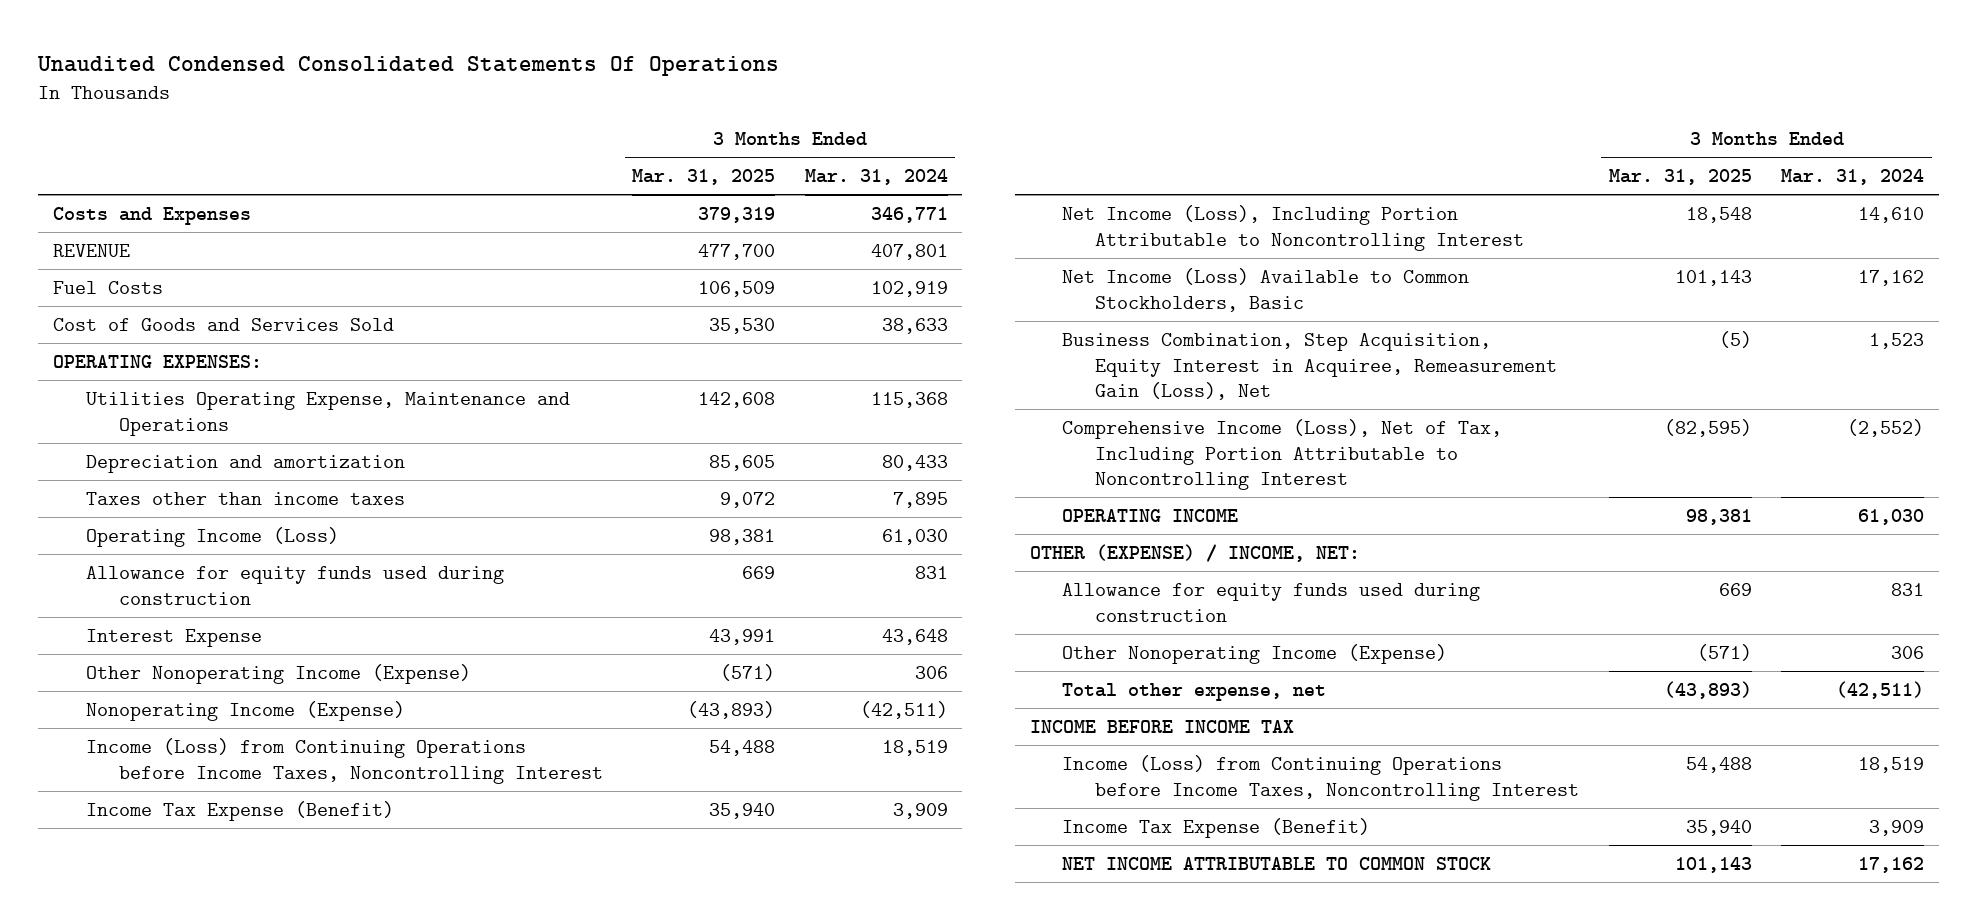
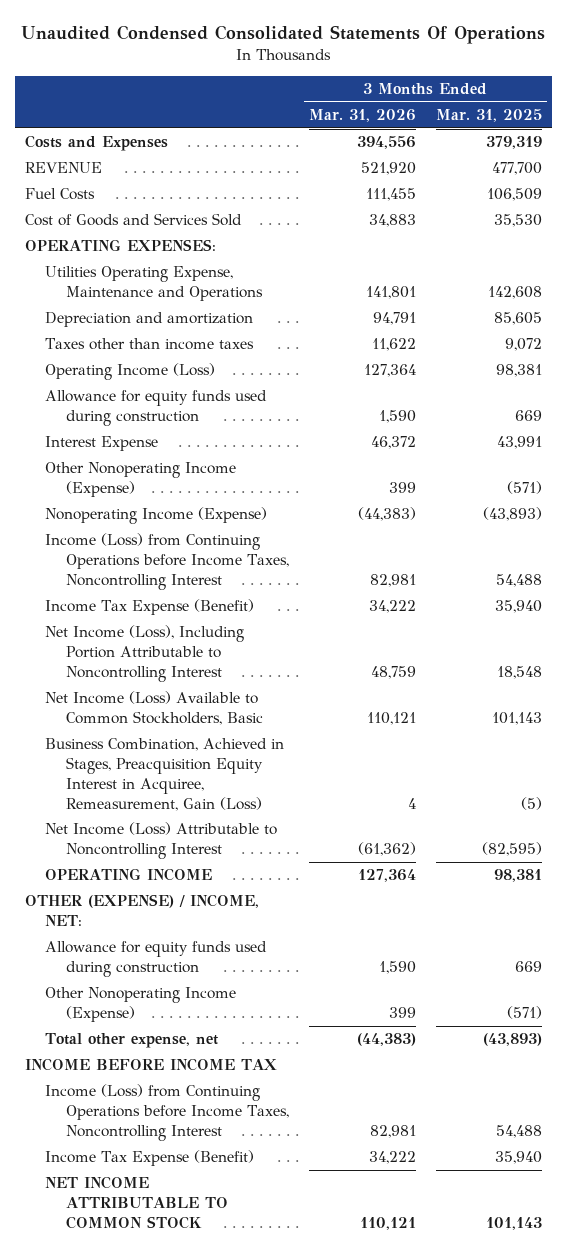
- | 3 Months Ended Mar. 31, 2025 | 3 Months Ended Mar. 31, 2024
+ | 3 Months Ended Mar. 31, 2026 | 3 Months Ended Mar. 31, 2025
- Business Combination, Step Acquisition, Equity Interest in Acquiree, Remeasurement Gain (Loss), Net | (5) | 1,523
- Comprehensive Income (Loss), Net of Tax, Including Portion Attributable to Noncontrolling Interest | (82,595) | (2,552)
+ Business Combination, Achieved in Stages, Preacquisition Equity Interest in Acquiree, Remeasurement, Gain (Loss) | 4 | (5)
+ Net Income (Loss) Attributable to Noncontrolling Interest | (61,362) | (82,595)

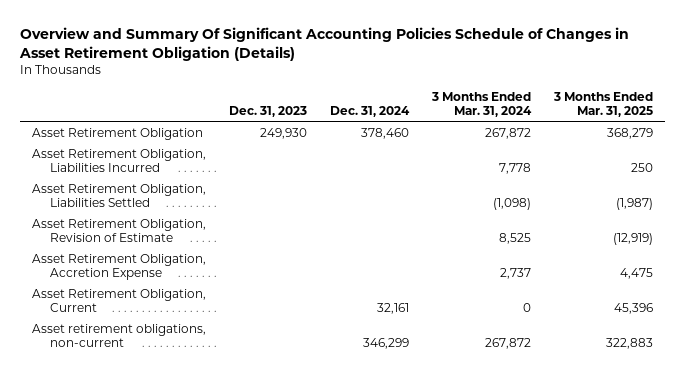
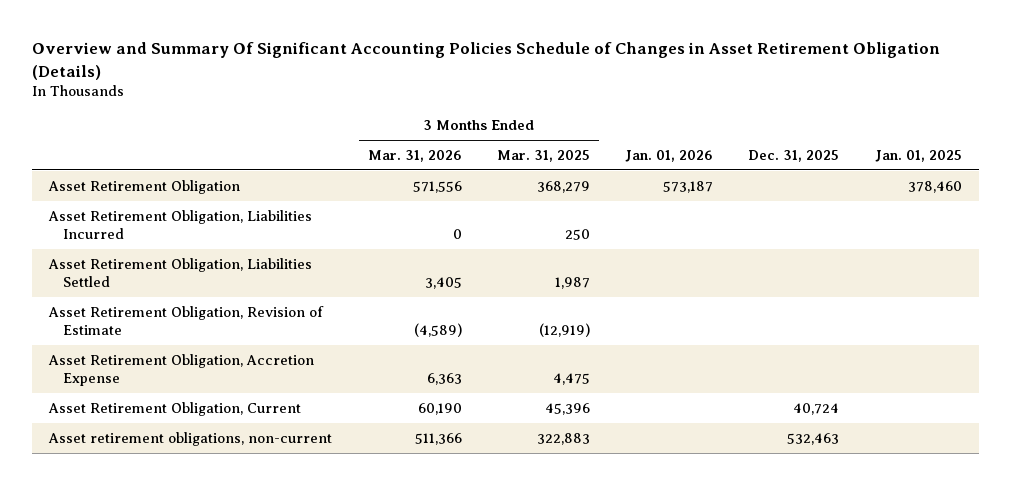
- | Dec. 31, 2023 | Dec. 31, 2024 | 3 Months Ended Mar. 31, 2024 | 3 Months Ended Mar. 31, 2025
+ | 3 Months Ended Mar. 31, 2026 | 3 Months Ended Mar. 31, 2025 | Jan. 01, 2026 | Dec. 31, 2025 | Jan. 01, 2025
- Asset Retirement Obligation, Liabilities Settled | | | (1,098) | (1,987)
+ Asset Retirement Obligation, Liabilities Settled | 3,405 | 1,987 | | |

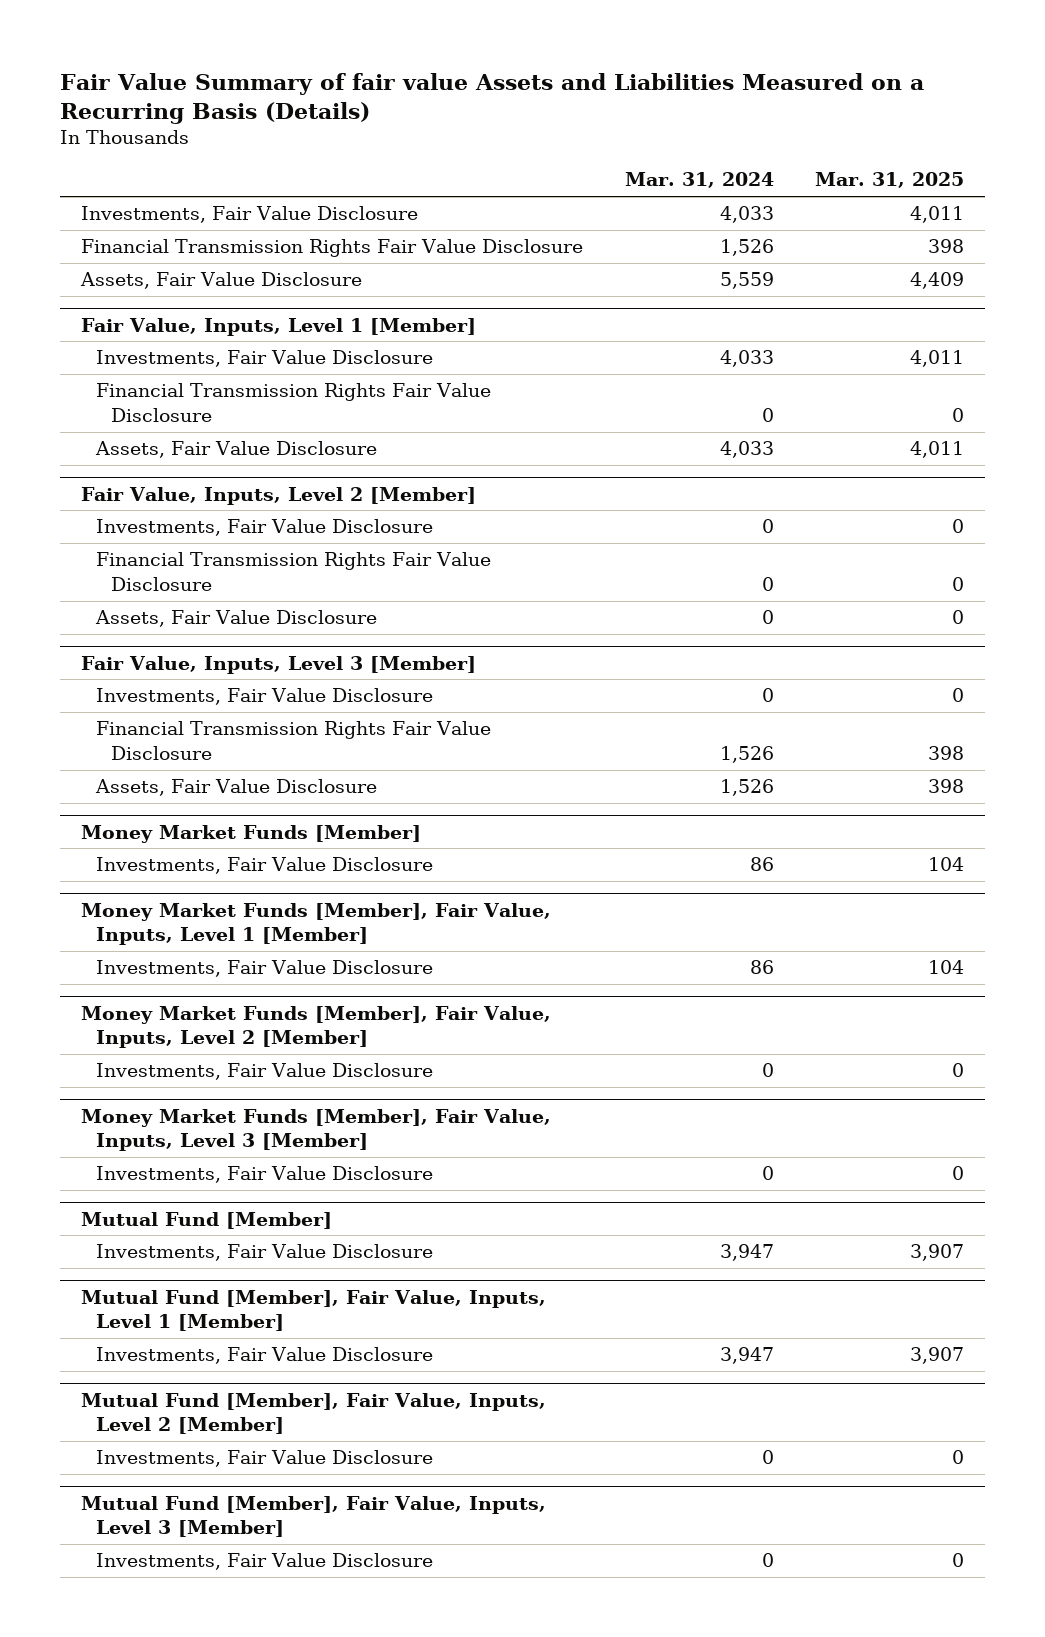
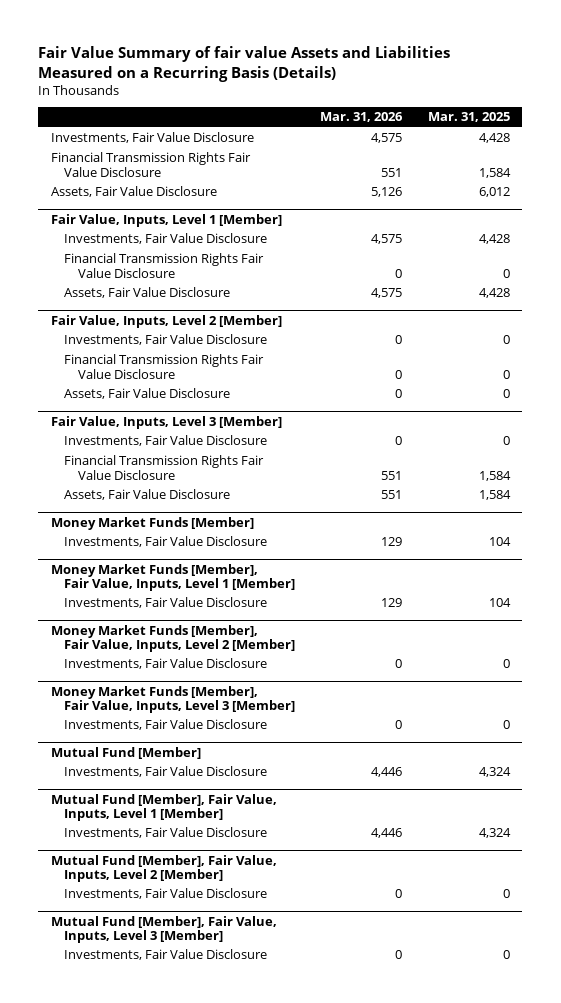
- | Mar. 31, 2024 | Mar. 31, 2025
+ | Mar. 31, 2026 | Mar. 31, 2025
- Investments, Fair Value Disclosure | 4,033 | 4,011
- Financial Transmission Rights Fair Value Disclosure | 1,526 | 398
- Assets, Fair Value Disclosure | 5,559 | 4,409
+ Investments, Fair Value Disclosure | 4,575 | 4,428
+ Financial Transmission Rights Fair Value Disclosure | 551 | 1,584
+ Assets, Fair Value Disclosure | 5,126 | 6,012
@ Fair Value, Inputs, Level 1 [Member]
- Investments, Fair Value Disclosure | 4,033 | 4,011
+ Investments, Fair Value Disclosure | 4,575 | 4,428
- Assets, Fair Value Disclosure | 4,033 | 4,011
+ Assets, Fair Value Disclosure | 4,575 | 4,428
@ Fair Value, Inputs, Level 3 [Member]
- Financial Transmission Rights Fair Value Disclosure | 1,526 | 398
- Assets, Fair Value Disclosure | 1,526 | 398
+ Financial Transmission Rights Fair Value Disclosure | 551 | 1,584
+ Assets, Fair Value Disclosure | 551 | 1,584
@ Mutual Fund [Member]
- Investments, Fair Value Disclosure | 3,947 | 3,907
+ Investments, Fair Value Disclosure | 4,446 | 4,324
@ Mutual Fund [Member], Fair Value, Inputs, Level 1 [Member]
- Investments, Fair Value Disclosure | 3,947 | 3,907
+ Investments, Fair Value Disclosure | 4,446 | 4,324

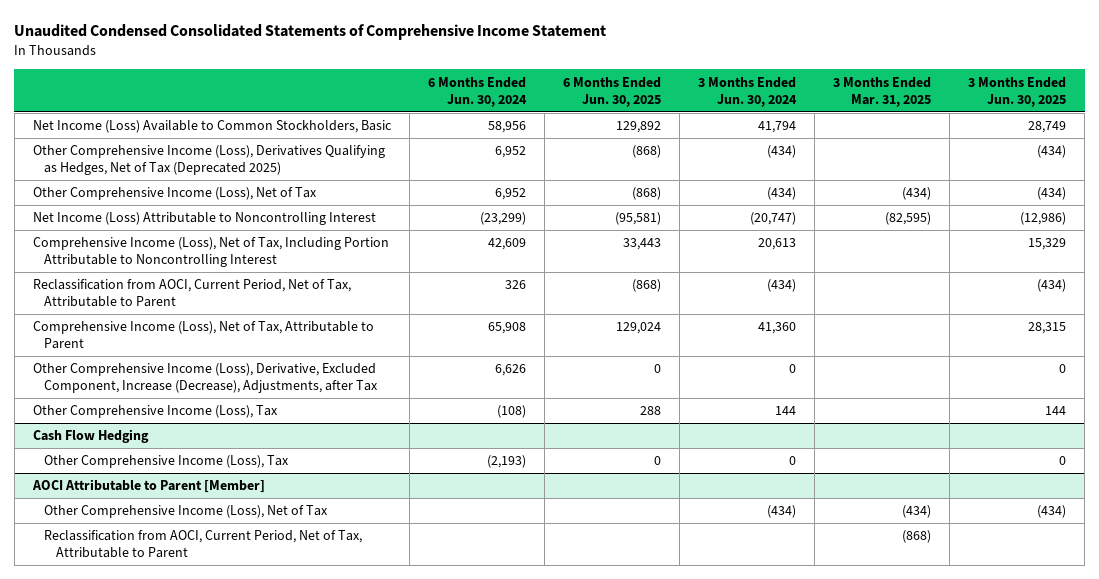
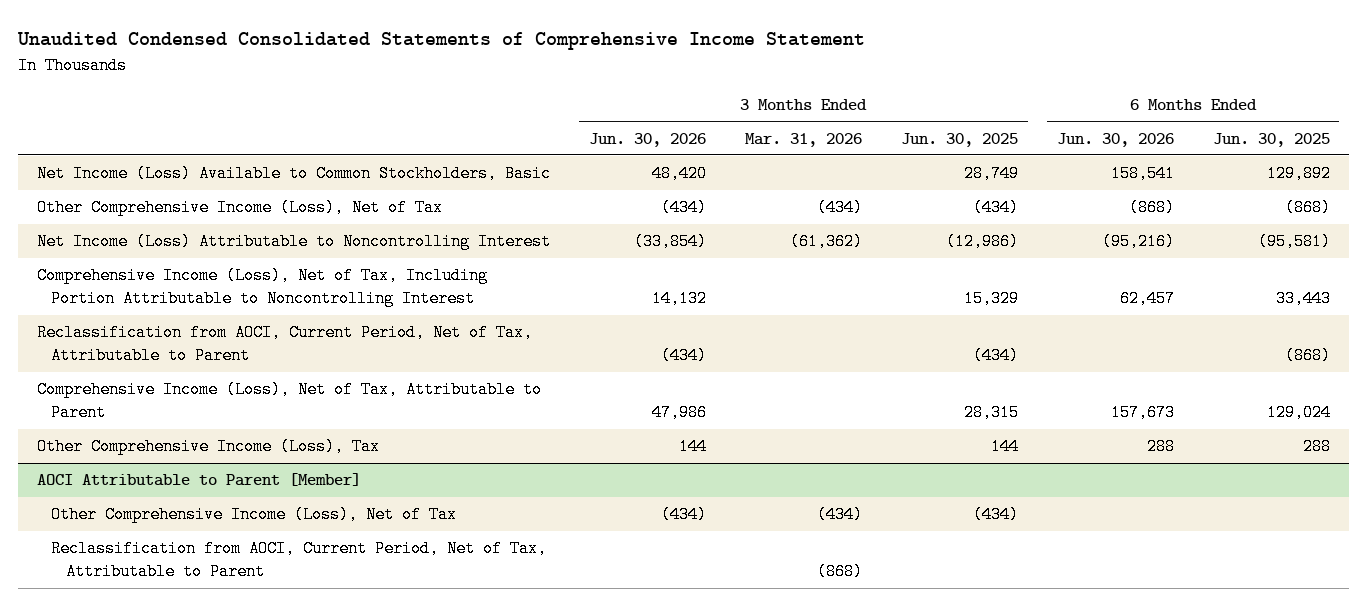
- | 6 Months Ended Jun. 30, 2024 | 6 Months Ended Jun. 30, 2025 | 3 Months Ended Jun. 30, 2024 | 3 Months Ended Mar. 31, 2025 | 3 Months Ended Jun. 30, 2025
+ | 3 Months Ended Jun. 30, 2026 | 3 Months Ended Mar. 31, 2026 | 3 Months Ended Jun. 30, 2025 | 6 Months Ended Jun. 30, 2026 | 6 Months Ended Jun. 30, 2025
- Other Comprehensive Income (Loss), Derivatives Qualifying as Hedges, Net of Tax (Deprecated 2025) | 6,952 | (868) | (434) | | (434)
- Other Comprehensive Income (Loss), Derivative, Excluded Component, Increase (Decrease), Adjustments, after Tax | 6,626 | 0 | 0 | | 0
- Cash Flow Hedging
- Other Comprehensive Income (Loss), Tax | (2,193) | 0 | 0 | | 0

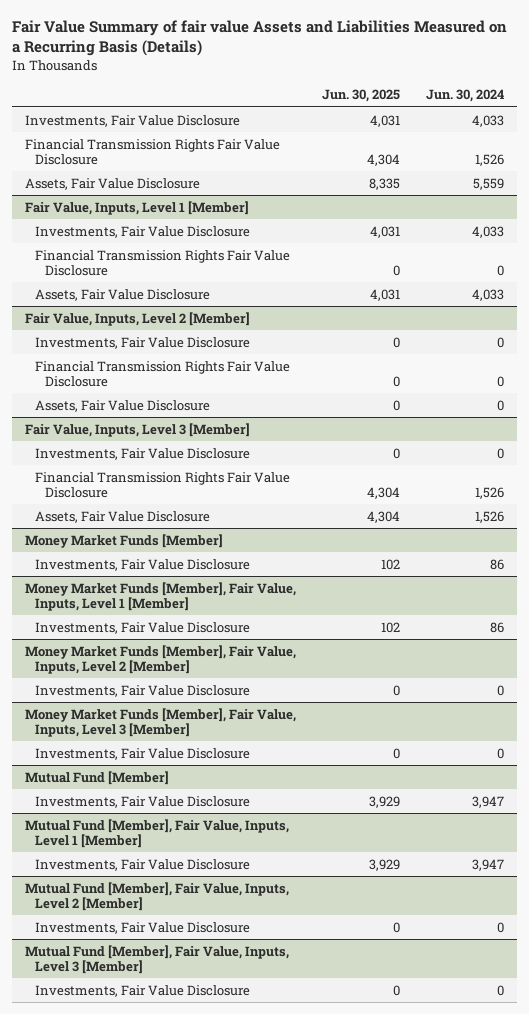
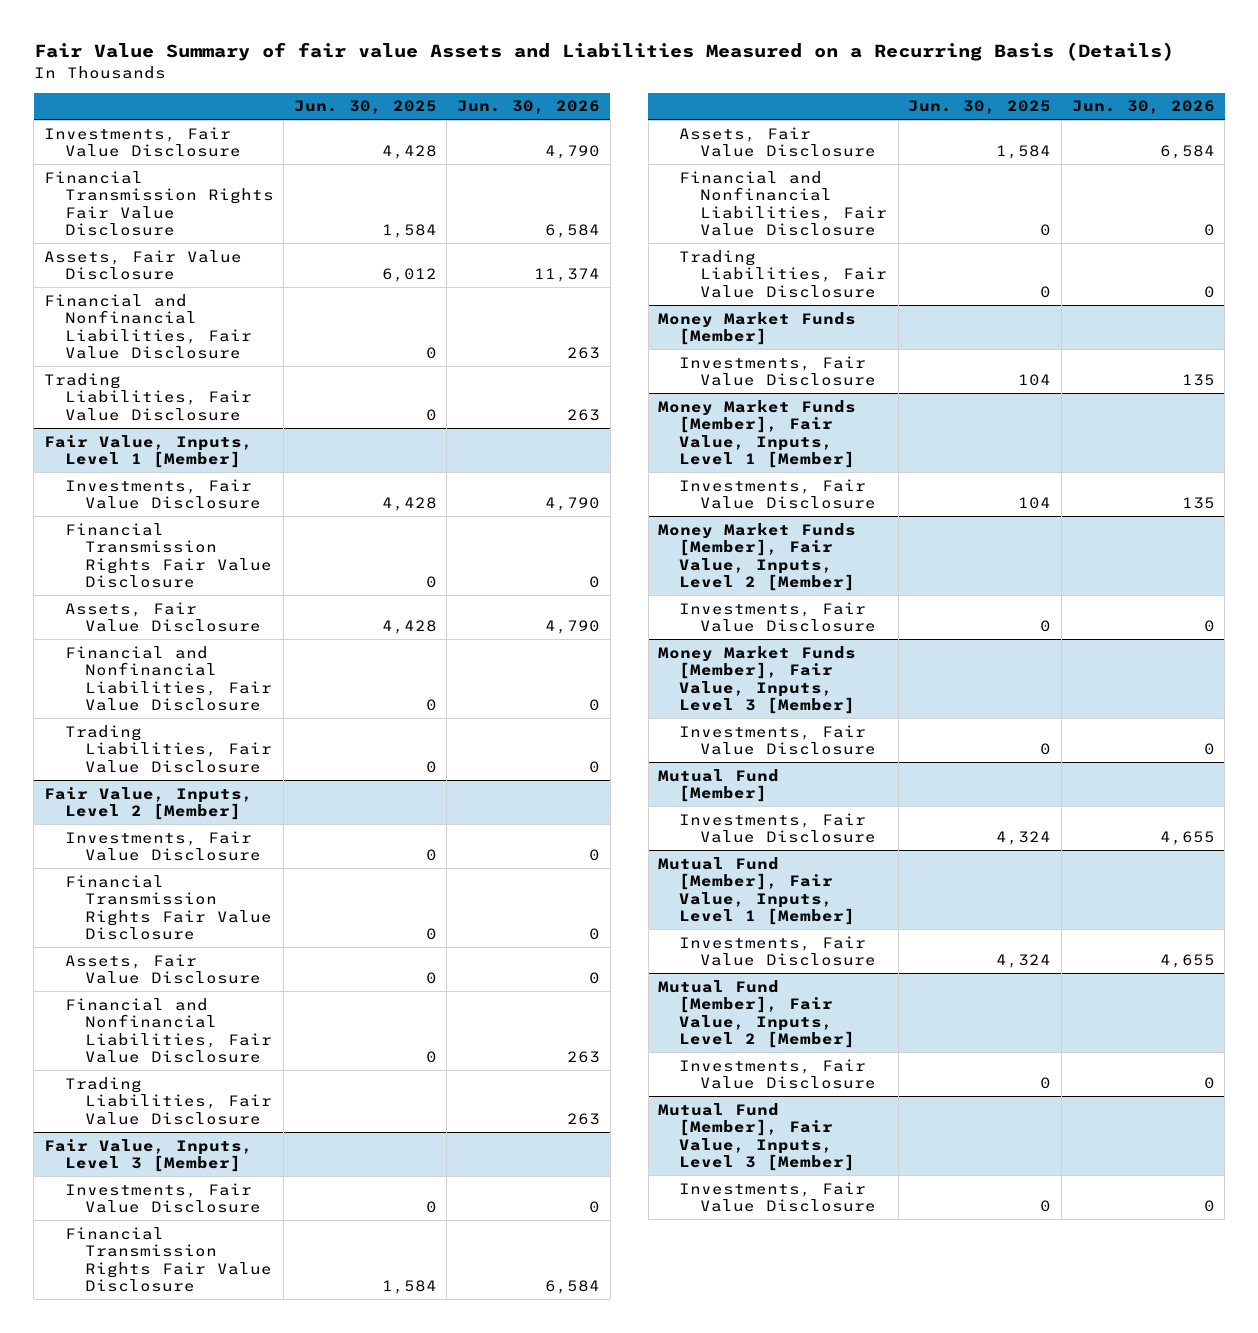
- | Jun. 30, 2025 | Jun. 30, 2024
+ | Jun. 30, 2025 | Jun. 30, 2026
- Investments, Fair Value Disclosure | 4,031 | 4,033
- Financial Transmission Rights Fair Value Disclosure | 4,304 | 1,526
- Assets, Fair Value Disclosure | 8,335 | 5,559
+ Investments, Fair Value Disclosure | 4,428 | 4,790
+ Financial Transmission Rights Fair Value Disclosure | 1,584 | 6,584
+ Assets, Fair Value Disclosure | 6,012 | 11,374
+ Financial and Nonfinancial Liabilities, Fair Value Disclosure | 0 | 263
+ Trading Liabilities, Fair Value Disclosure | 0 | 263
@ Fair Value, Inputs, Level 1 [Member]
- Investments, Fair Value Disclosure | 4,031 | 4,033
+ Investments, Fair Value Disclosure | 4,428 | 4,790
- Assets, Fair Value Disclosure | 4,031 | 4,033
+ Assets, Fair Value Disclosure | 4,428 | 4,790
+ Financial and Nonfinancial Liabilities, Fair Value Disclosure | 0 | 0
+ Trading Liabilities, Fair Value Disclosure | 0 | 0
@ Fair Value, Inputs, Level 2 [Member]
+ Financial and Nonfinancial Liabilities, Fair Value Disclosure | 0 | 263
+ Trading Liabilities, Fair Value Disclosure | | 263
@ Fair Value, Inputs, Level 3 [Member]
- Financial Transmission Rights Fair Value Disclosure | 4,304 | 1,526
- Assets, Fair Value Disclosure | 4,304 | 1,526
+ Financial Transmission Rights Fair Value Disclosure | 1,584 | 6,584
+ Assets, Fair Value Disclosure | 1,584 | 6,584
+ Financial and Nonfinancial Liabilities, Fair Value Disclosure | 0 | 0
+ Trading Liabilities, Fair Value Disclosure | 0 | 0
@ Money Market Funds [Member]
- Investments, Fair Value Disclosure | 102 | 86
+ Investments, Fair Value Disclosure | 104 | 135
@ Money Market Funds [Member], Fair Value, Inputs, Level 1 [Member]
- Investments, Fair Value Disclosure | 102 | 86
+ Investments, Fair Value Disclosure | 104 | 135
@ Mutual Fund [Member]
- Investments, Fair Value Disclosure | 3,929 | 3,947
+ Investments, Fair Value Disclosure | 4,324 | 4,655
@ Mutual Fund [Member], Fair Value, Inputs, Level 1 [Member]
- Investments, Fair Value Disclosure | 3,929 | 3,947
+ Investments, Fair Value Disclosure | 4,324 | 4,655

